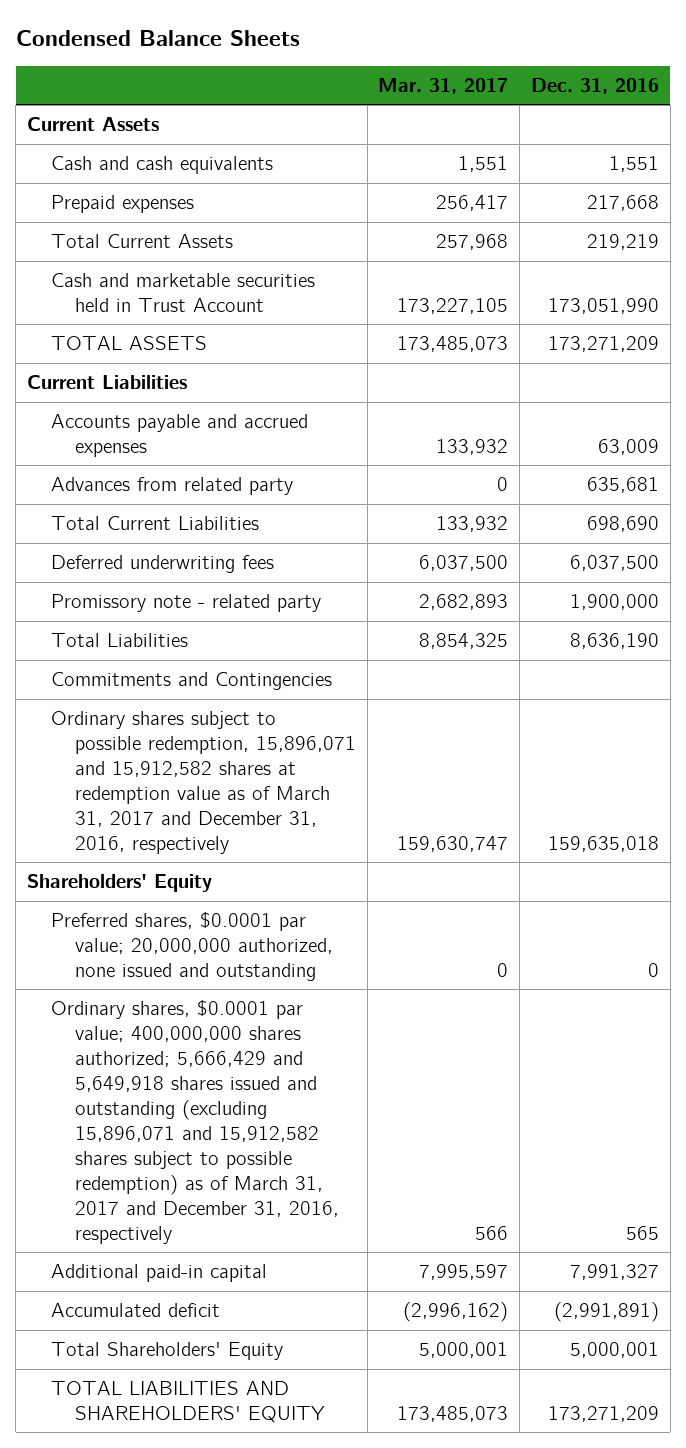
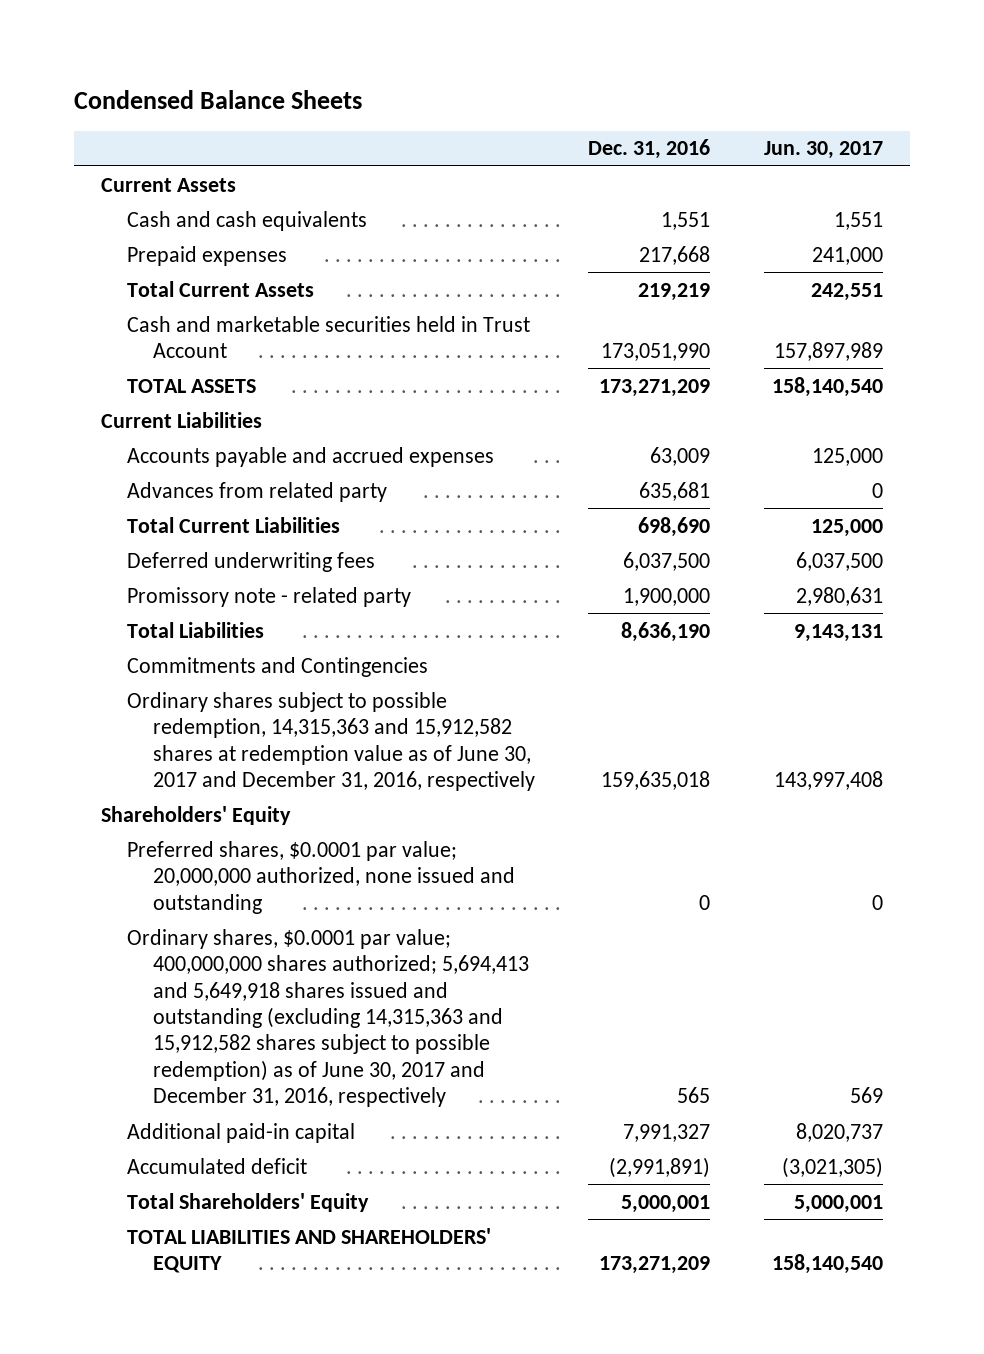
- | Mar. 31, 2017 | Dec. 31, 2016
+ | Dec. 31, 2016 | Jun. 30, 2017
- Ordinary shares subject to possible redemption, 15,896,071 and 15,912,582 shares at redemption value as of March 31, 2017 and December 31, 2016, respectively | 159,630,747 | 159,635,018
+ Ordinary shares subject to possible redemption, 14,315,363 and 15,912,582 shares at redemption value as of June 30, 2017 and December 31, 2016, respectively | 159,635,018 | 143,997,408
- Ordinary shares, $0.0001 par value; 400,000,000 shares authorized; 5,666,429 and 5,649,918 shares issued and outstanding (excluding 15,896,071 and 15,912,582 shares subject to possible redemption) as of March 31, 2017 and December 31, 2016, respectively | 566 | 565
+ Ordinary shares, $0.0001 par value; 400,000,000 shares authorized; 5,694,413 and 5,649,918 shares issued and outstanding (excluding 14,315,363 and 15,912,582 shares subject to possible redemption) as of June 30, 2017 and December 31, 2016, respectively | 565 | 569

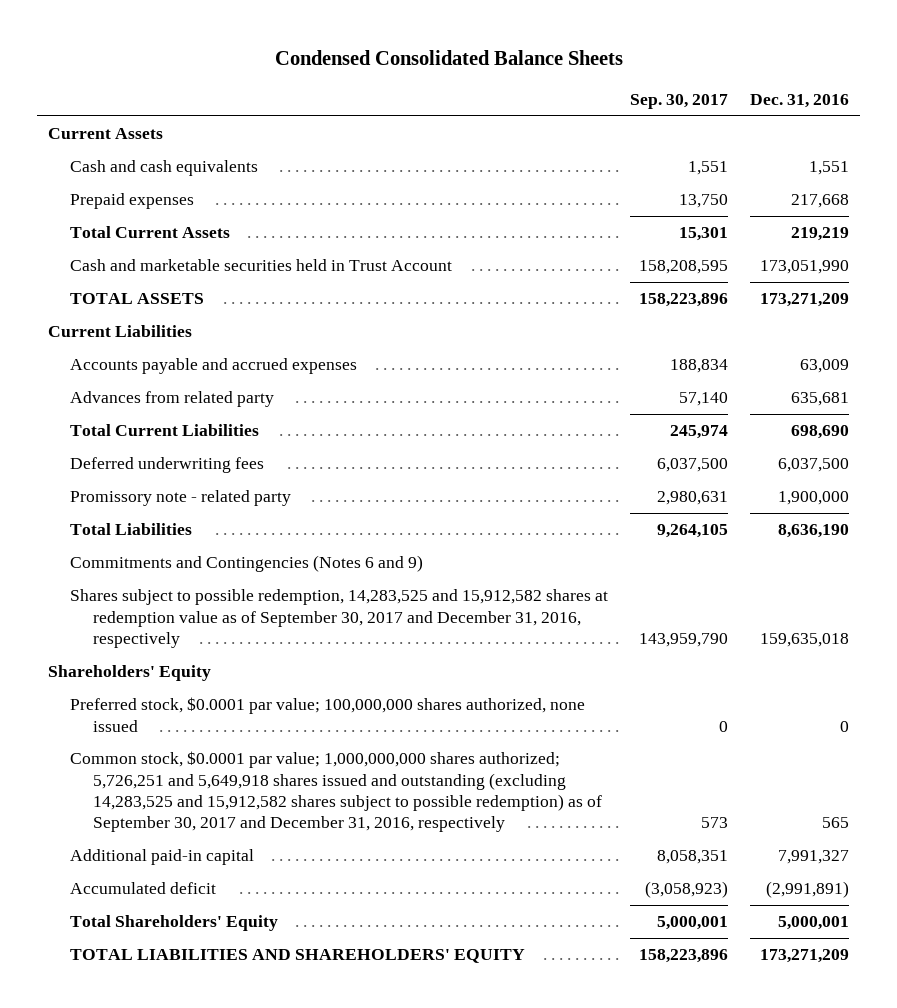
- Condensed Balance Sheets
+ Condensed Consolidated Balance Sheets
- | Dec. 31, 2016 | Jun. 30, 2017
+ | Sep. 30, 2017 | Dec. 31, 2016
- Commitments and Contingencies
- Ordinary shares subject to possible redemption, 14,315,363 and 15,912,582 shares at redemption value as of June 30, 2017 and December 31, 2016, respectively | 159,635,018 | 143,997,408
+ Commitments and Contingencies (Notes 6 and 9)
+ Shares subject to possible redemption, 14,283,525 and 15,912,582 shares at redemption value as of September 30, 2017 and December 31, 2016, respectively | 143,959,790 | 159,635,018
- Preferred shares, $0.0001 par value; 20,000,000 authorized, none issued and outstanding | 0 | 0
- Ordinary shares, $0.0001 par value; 400,000,000 shares authorized; 5,694,413 and 5,649,918 shares issued and outstanding (excluding 14,315,363 and 15,912,582 shares subject to possible redemption) as of June 30, 2017 and December 31, 2016, respectively | 565 | 569
+ Preferred stock, $0.0001 par value; 100,000,000 shares authorized, none issued | 0 | 0
+ Common stock, $0.0001 par value; 1,000,000,000 shares authorized; 5,726,251 and 5,649,918 shares issued and outstanding (excluding 14,283,525 and 15,912,582 shares subject to possible redemption) as of September 30, 2017 and December 31, 2016, respectively | 573 | 565

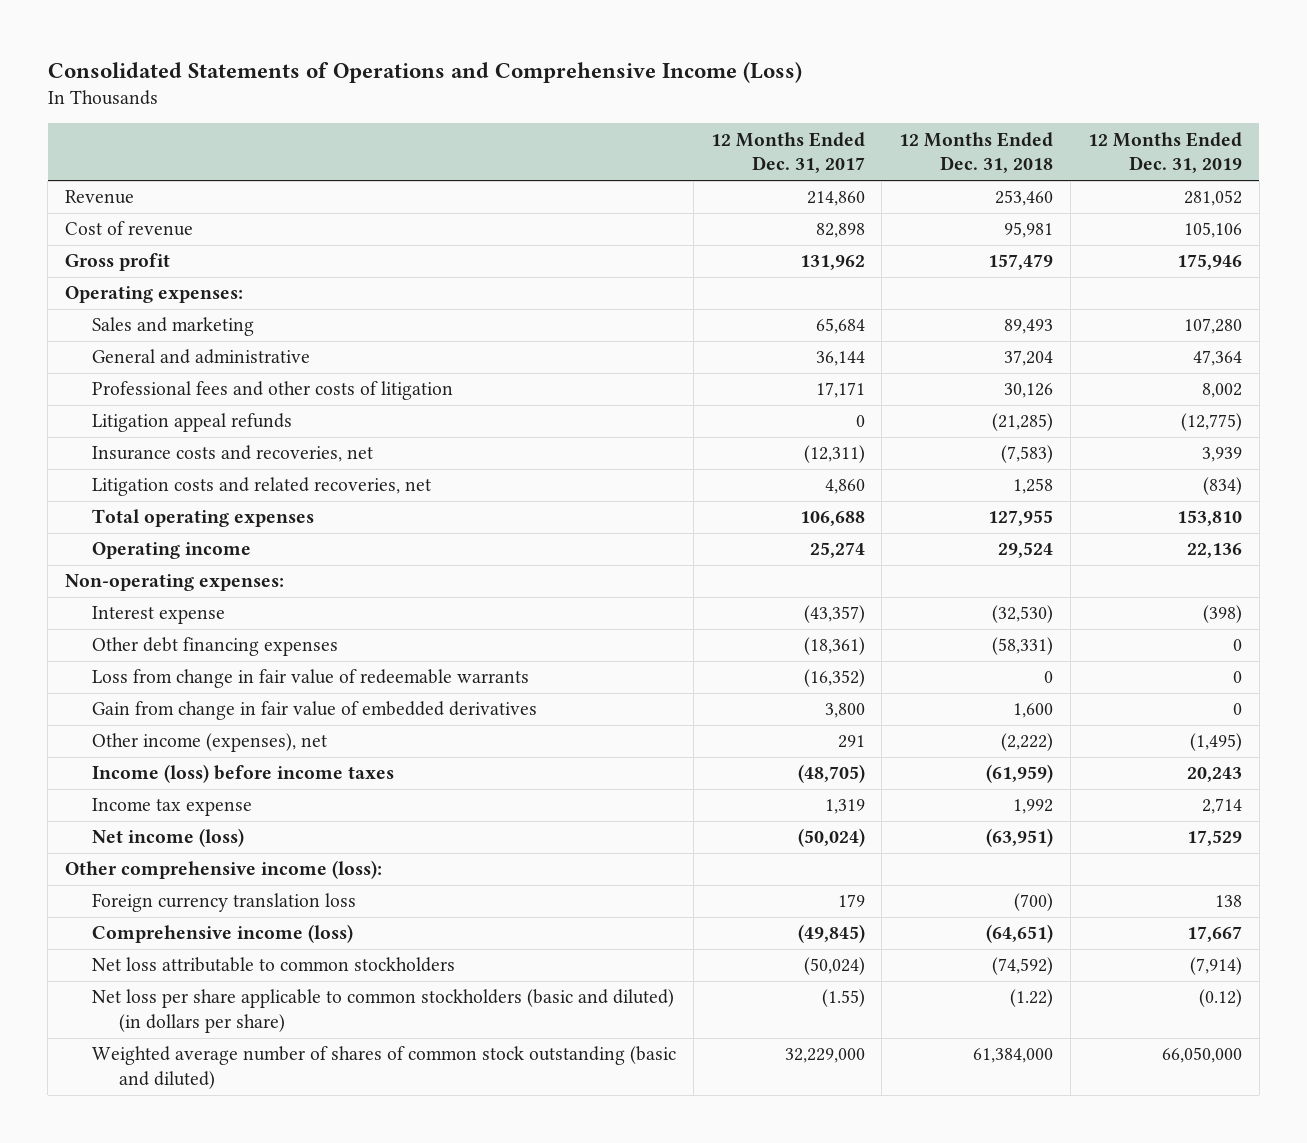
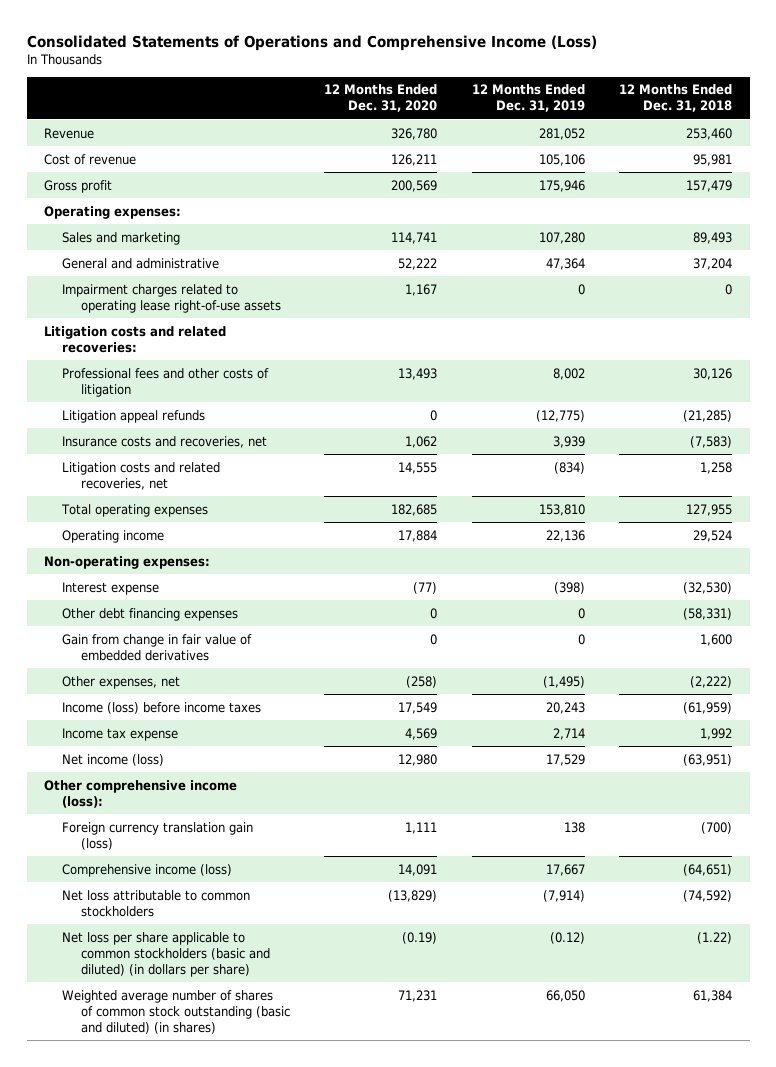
- | 12 Months Ended Dec. 31, 2017 | 12 Months Ended Dec. 31, 2018 | 12 Months Ended Dec. 31, 2019
+ | 12 Months Ended Dec. 31, 2020 | 12 Months Ended Dec. 31, 2019 | 12 Months Ended Dec. 31, 2018
+ Impairment charges related to operating lease right-of-use assets | 1,167 | 0 | 0
+ Litigation costs and related recoveries:
- Loss from change in fair value of redeemable warrants | (16,352) | 0 | 0
- Other income (expenses), net | 291 | (2,222) | (1,495)
+ Other expenses, net | (258) | (1,495) | (2,222)
- Foreign currency translation loss | 179 | (700) | 138
+ Foreign currency translation gain (loss) | 1,111 | 138 | (700)
- Weighted average number of shares of common stock outstanding (basic and diluted) | 32,229,000 | 61,384,000 | 66,050,000
+ Weighted average number of shares of common stock outstanding (basic and diluted) (in shares) | 71,231 | 66,050 | 61,384

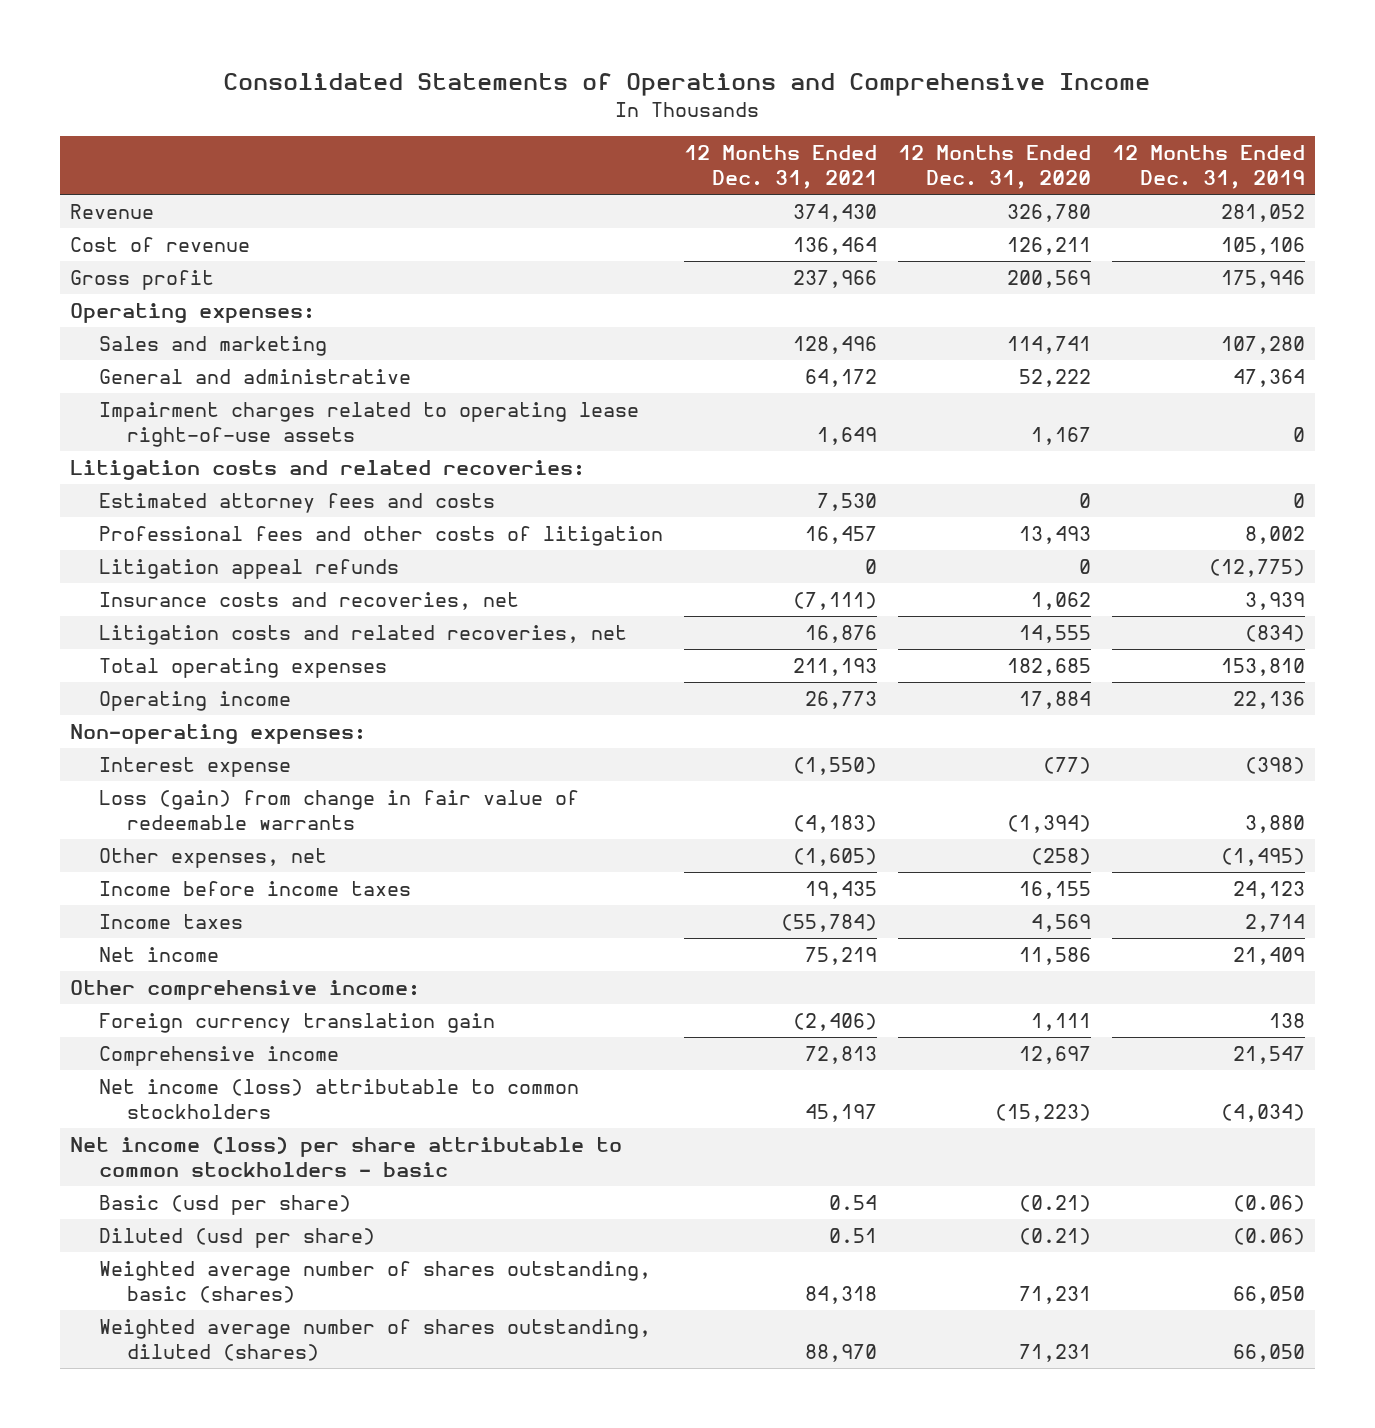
- Consolidated Statements of Operations and Comprehensive Income (Loss)
+ Consolidated Statements of Operations and Comprehensive Income
- | 12 Months Ended Dec. 31, 2020 | 12 Months Ended Dec. 31, 2019 | 12 Months Ended Dec. 31, 2018
+ | 12 Months Ended Dec. 31, 2021 | 12 Months Ended Dec. 31, 2020 | 12 Months Ended Dec. 31, 2019
+ Estimated attorney fees and costs | 7,530 | 0 | 0
- Other debt financing expenses | 0 | 0 | (58,331)
- Gain from change in fair value of embedded derivatives | 0 | 0 | 1,600
+ Loss (gain) from change in fair value of redeemable warrants | (4,183) | (1,394) | 3,880
- Income (loss) before income taxes | 17,549 | 20,243 | (61,959)
- Income tax expense | 4,569 | 2,714 | 1,992
- Net income (loss) | 12,980 | 17,529 | (63,951)
- Other comprehensive income (loss):
- Foreign currency translation gain (loss) | 1,111 | 138 | (700)
- Comprehensive income (loss) | 14,091 | 17,667 | (64,651)
- Net loss attributable to common stockholders | (13,829) | (7,914) | (74,592)
- Net loss per share applicable to common stockholders (basic and diluted) (in dollars per share) | (0.19) | (0.12) | (1.22)
- Weighted average number of shares of common stock outstanding (basic and diluted) (in shares) | 71,231 | 66,050 | 61,384
+ Income before income taxes | 19,435 | 16,155 | 24,123
+ Income taxes | (55,784) | 4,569 | 2,714
+ Net income | 75,219 | 11,586 | 21,409
+ Other comprehensive income:
+ Foreign currency translation gain | (2,406) | 1,111 | 138
+ Comprehensive income | 72,813 | 12,697 | 21,547
+ Net income (loss) attributable to common stockholders | 45,197 | (15,223) | (4,034)
+ Net income (loss) per share attributable to common stockholders - basic
+ Basic (usd per share) | 0.54 | (0.21) | (0.06)
+ Diluted (usd per share) | 0.51 | (0.21) | (0.06)
+ Weighted average number of shares outstanding, basic (shares) | 84,318 | 71,231 | 66,050
+ Weighted average number of shares outstanding, diluted (shares) | 88,970 | 71,231 | 66,050

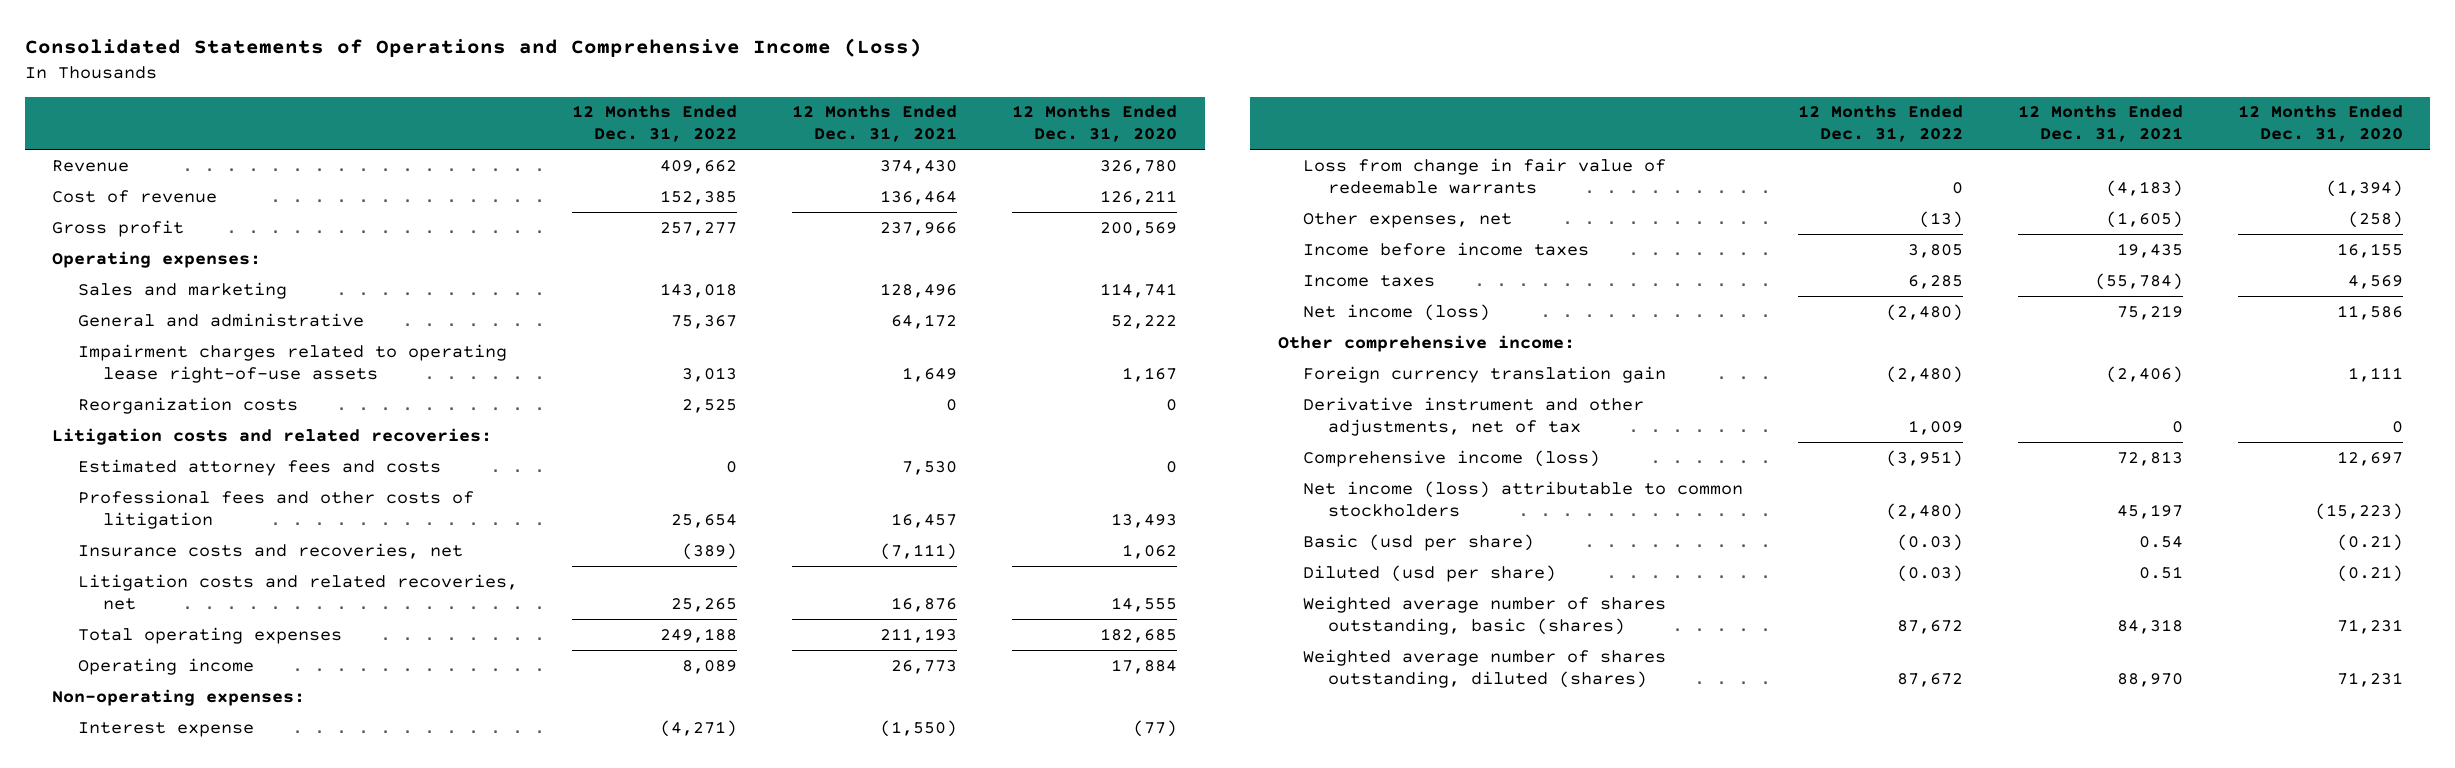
- Consolidated Statements of Operations and Comprehensive Income
+ Consolidated Statements of Operations and Comprehensive Income (Loss)
- | 12 Months Ended Dec. 31, 2021 | 12 Months Ended Dec. 31, 2020 | 12 Months Ended Dec. 31, 2019
+ | 12 Months Ended Dec. 31, 2022 | 12 Months Ended Dec. 31, 2021 | 12 Months Ended Dec. 31, 2020
+ Reorganization costs | 2,525 | 0 | 0
- Litigation appeal refunds | 0 | 0 | (12,775)
- Loss (gain) from change in fair value of redeemable warrants | (4,183) | (1,394) | 3,880
+ Loss from change in fair value of redeemable warrants | 0 | (4,183) | (1,394)
- Net income | 75,219 | 11,586 | 21,409
+ Net income (loss) | (2,480) | 75,219 | 11,586
- Comprehensive income | 72,813 | 12,697 | 21,547
+ Derivative instrument and other adjustments, net of tax | 1,009 | 0 | 0
+ Comprehensive income (loss) | (3,951) | 72,813 | 12,697
- Net income (loss) per share attributable to common stockholders - basic

